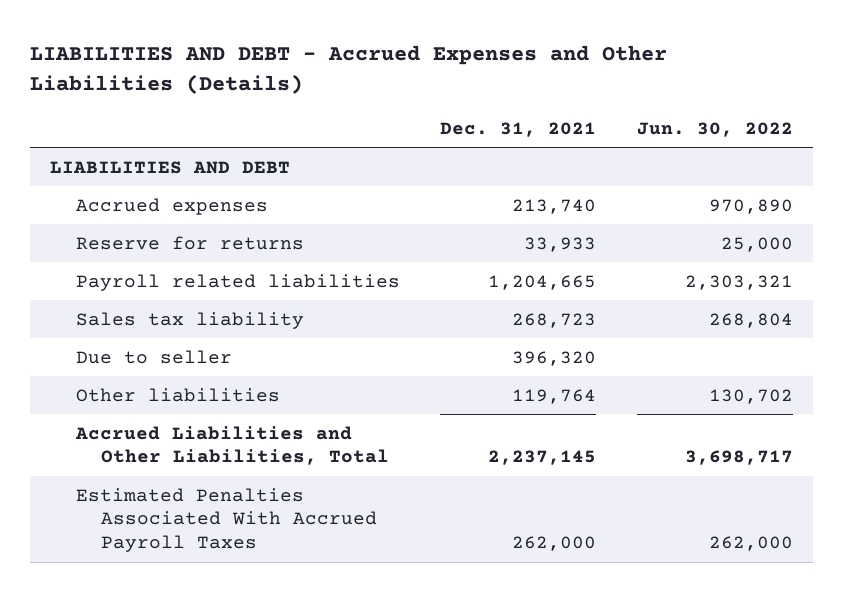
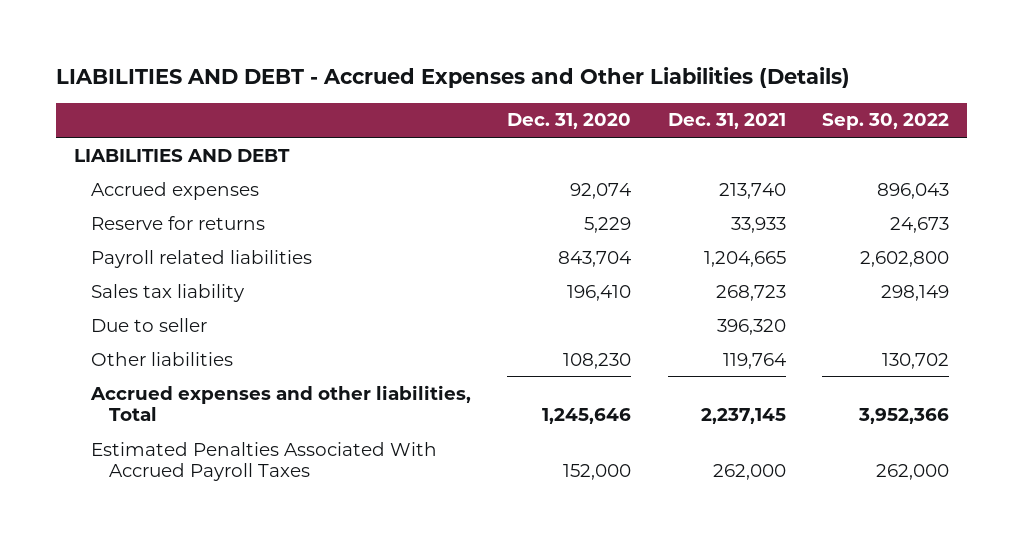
- | Dec. 31, 2021 | Jun. 30, 2022
+ | Dec. 31, 2020 | Dec. 31, 2021 | Sep. 30, 2022
- Accrued Liabilities and Other Liabilities, Total | 2,237,145 | 3,698,717
+ Accrued expenses and other liabilities, Total | 1,245,646 | 2,237,145 | 3,952,366

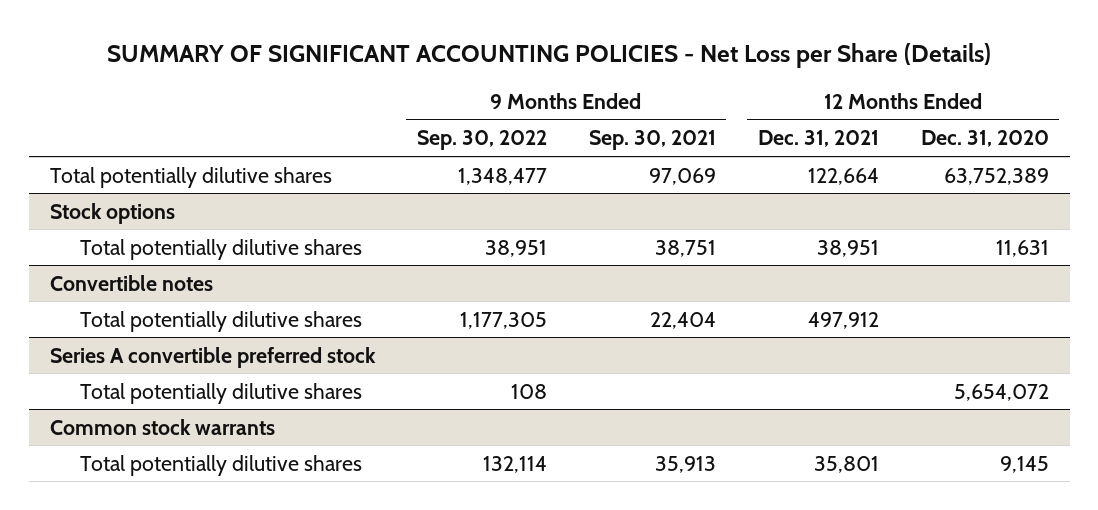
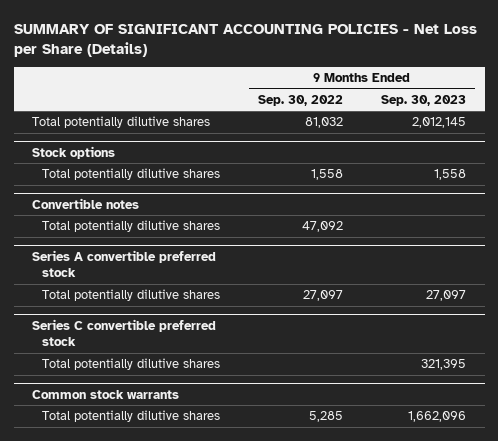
- | 9 Months Ended Sep. 30, 2022 | 9 Months Ended Sep. 30, 2021 | 12 Months Ended Dec. 31, 2021 | 12 Months Ended Dec. 31, 2020
+ | 9 Months Ended Sep. 30, 2022 | 9 Months Ended Sep. 30, 2023
- Total potentially dilutive shares | 1,348,477 | 97,069 | 122,664 | 63,752,389
+ Total potentially dilutive shares | 81,032 | 2,012,145
@ Stock options
- Total potentially dilutive shares | 38,951 | 38,751 | 38,951 | 11,631
+ Total potentially dilutive shares | 1,558 | 1,558
@ Convertible notes
- Total potentially dilutive shares | 1,177,305 | 22,404 | 497,912 |
+ Total potentially dilutive shares | 47,092 |
@ Series A convertible preferred stock
- Total potentially dilutive shares | 108 | | | 5,654,072
+ Total potentially dilutive shares | 27,097 | 27,097
+ Series C convertible preferred stock
+ Total potentially dilutive shares | | 321,395
@ Common stock warrants
- Total potentially dilutive shares | 132,114 | 35,913 | 35,801 | 9,145
+ Total potentially dilutive shares | 5,285 | 1,662,096

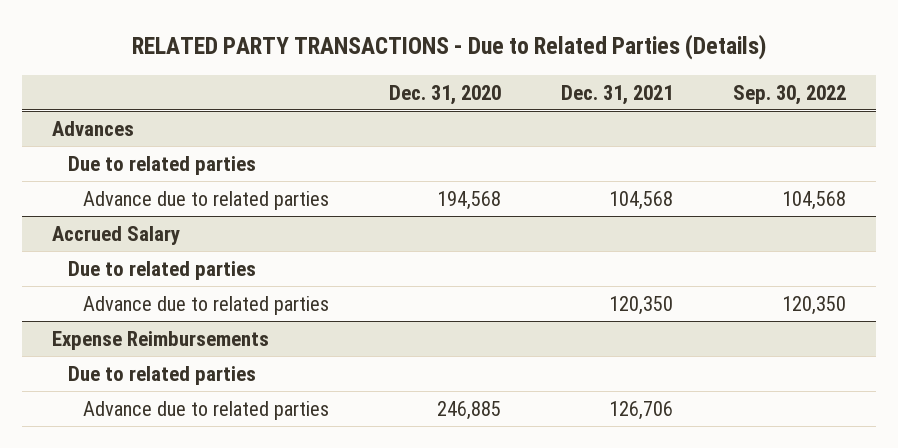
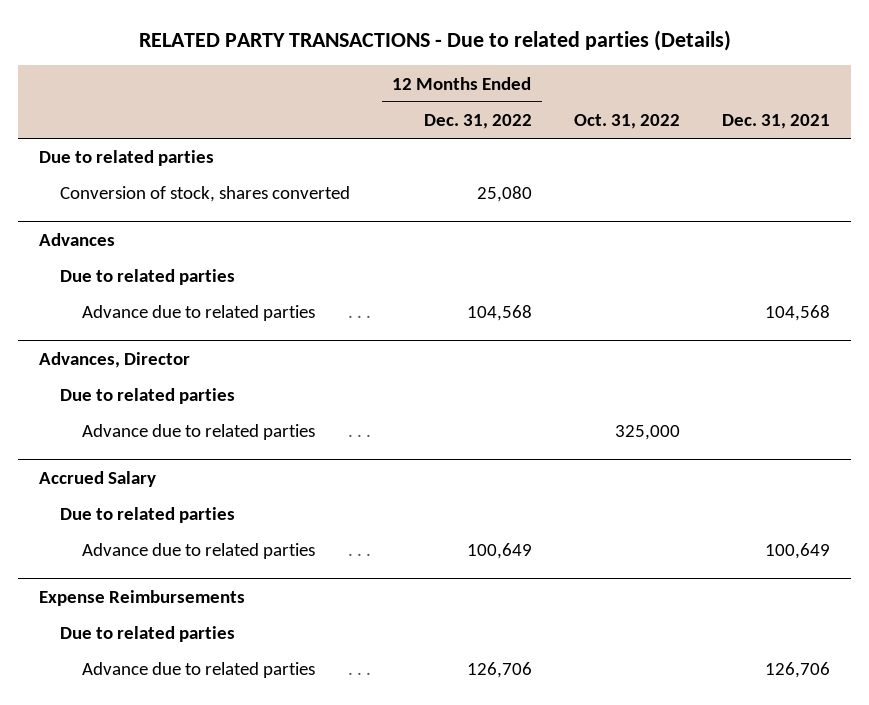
- RELATED PARTY TRANSACTIONS - Due to Related Parties (Details)
+ RELATED PARTY TRANSACTIONS - Due to related parties (Details)
- | Dec. 31, 2020 | Dec. 31, 2021 | Sep. 30, 2022
+ | 12 Months Ended Dec. 31, 2022 | Oct. 31, 2022 | Dec. 31, 2021
+ Due to related parties
+ Conversion of stock, shares converted | 25,080 | |
+ Advances, Director
+ Due to related parties
+ Advance due to related parties | | 325,000 |
@ Accrued Salary
- Advance due to related parties | | 120,350 | 120,350
+ Advance due to related parties | 100,649 | | 100,649

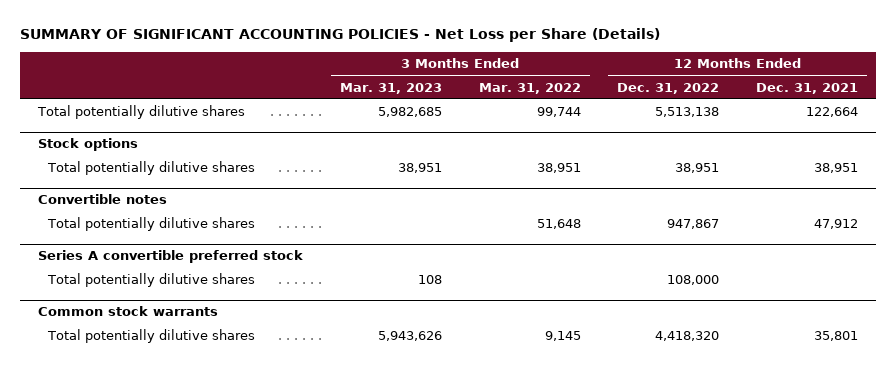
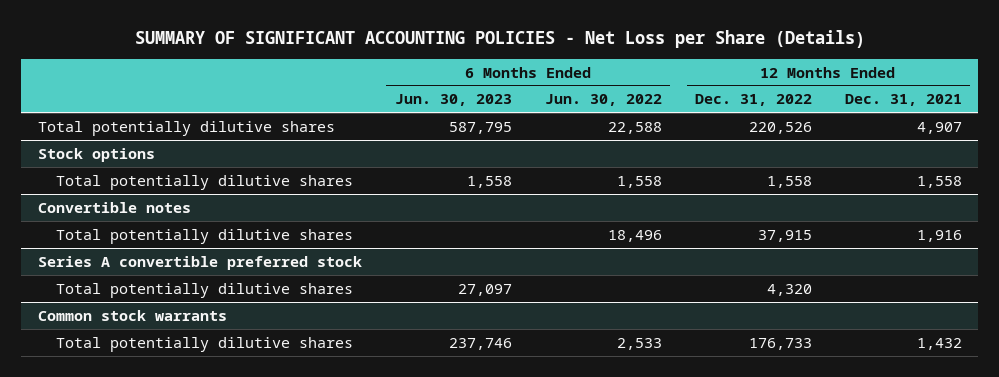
- | 3 Months Ended Mar. 31, 2023 | 3 Months Ended Mar. 31, 2022 | 12 Months Ended Dec. 31, 2022 | 12 Months Ended Dec. 31, 2021
+ | 6 Months Ended Jun. 30, 2023 | 6 Months Ended Jun. 30, 2022 | 12 Months Ended Dec. 31, 2022 | 12 Months Ended Dec. 31, 2021
- Total potentially dilutive shares | 5,982,685 | 99,744 | 5,513,138 | 122,664
+ Total potentially dilutive shares | 587,795 | 22,588 | 220,526 | 4,907
@ Stock options
- Total potentially dilutive shares | 38,951 | 38,951 | 38,951 | 38,951
+ Total potentially dilutive shares | 1,558 | 1,558 | 1,558 | 1,558
@ Convertible notes
- Total potentially dilutive shares | | 51,648 | 947,867 | 47,912
+ Total potentially dilutive shares | | 18,496 | 37,915 | 1,916
@ Series A convertible preferred stock
- Total potentially dilutive shares | 108 | | 108,000 |
+ Total potentially dilutive shares | 27,097 | | 4,320 |
@ Common stock warrants
- Total potentially dilutive shares | 5,943,626 | 9,145 | 4,418,320 | 35,801
+ Total potentially dilutive shares | 237,746 | 2,533 | 176,733 | 1,432

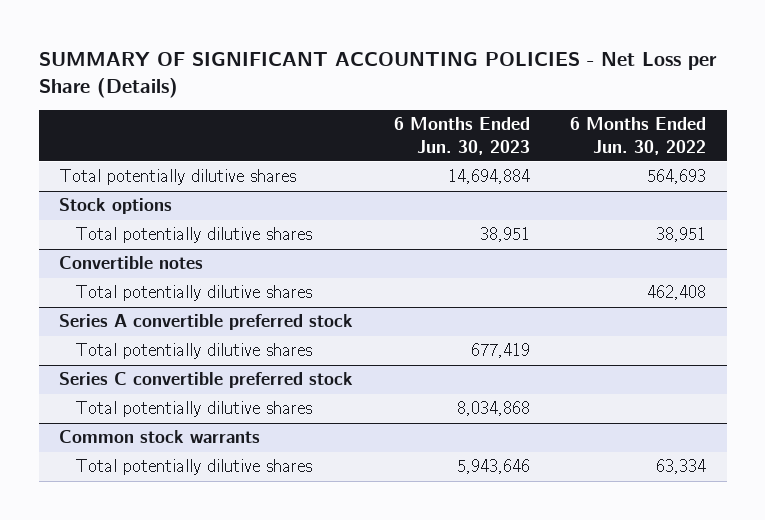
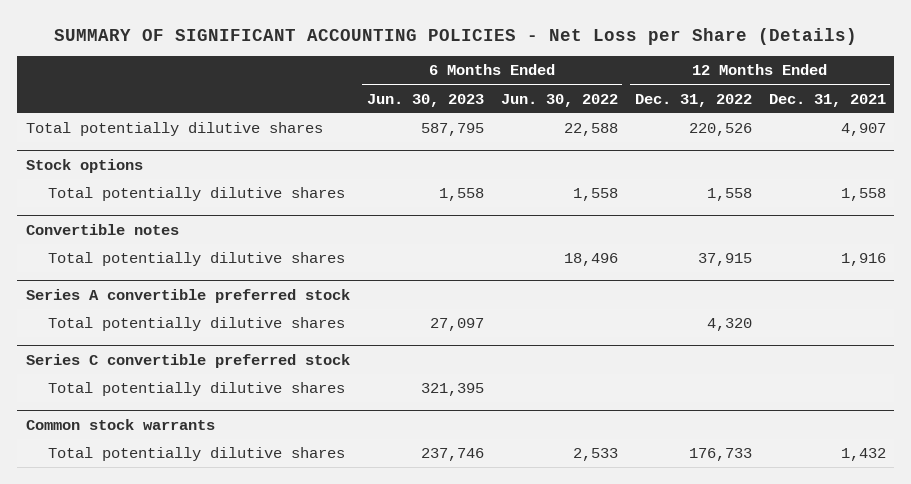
- | 6 Months Ended Jun. 30, 2023 | 6 Months Ended Jun. 30, 2022
+ | 6 Months Ended Jun. 30, 2023 | 6 Months Ended Jun. 30, 2022 | 12 Months Ended Dec. 31, 2022 | 12 Months Ended Dec. 31, 2021
- Total potentially dilutive shares | 14,694,884 | 564,693
+ Total potentially dilutive shares | 587,795 | 22,588 | 220,526 | 4,907
@ Stock options
- Total potentially dilutive shares | 38,951 | 38,951
+ Total potentially dilutive shares | 1,558 | 1,558 | 1,558 | 1,558
@ Convertible notes
- Total potentially dilutive shares | | 462,408
+ Total potentially dilutive shares | | 18,496 | 37,915 | 1,916
@ Series A convertible preferred stock
- Total potentially dilutive shares | 677,419 |
+ Total potentially dilutive shares | 27,097 | | 4,320 |
@ Series C convertible preferred stock
- Total potentially dilutive shares | 8,034,868 |
+ Total potentially dilutive shares | 321,395 | | |
@ Common stock warrants
- Total potentially dilutive shares | 5,943,646 | 63,334
+ Total potentially dilutive shares | 237,746 | 2,533 | 176,733 | 1,432

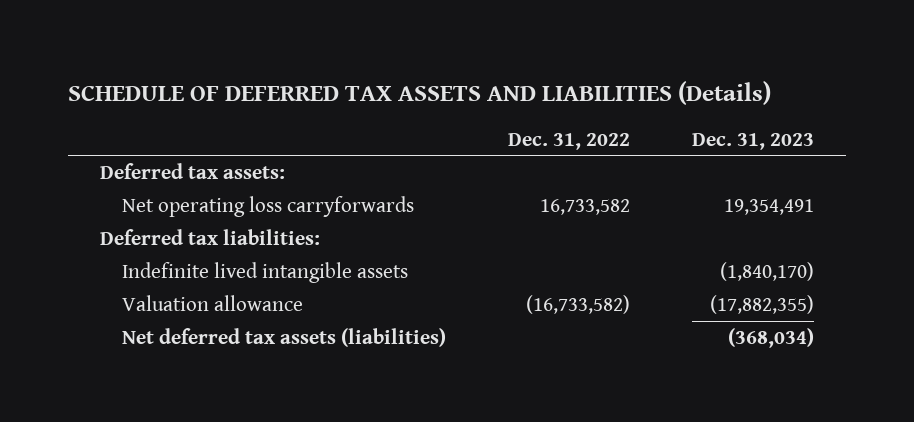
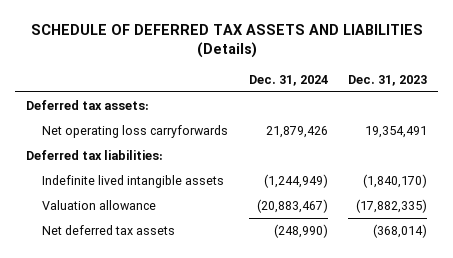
- | Dec. 31, 2022 | Dec. 31, 2023
+ | Dec. 31, 2024 | Dec. 31, 2023
- Valuation allowance | (16,733,582) | (17,882,355)
- Net deferred tax assets (liabilities) | | (368,034)
+ Valuation allowance | (20,883,467) | (17,882,335)
+ Net deferred tax assets | (248,990) | (368,014)

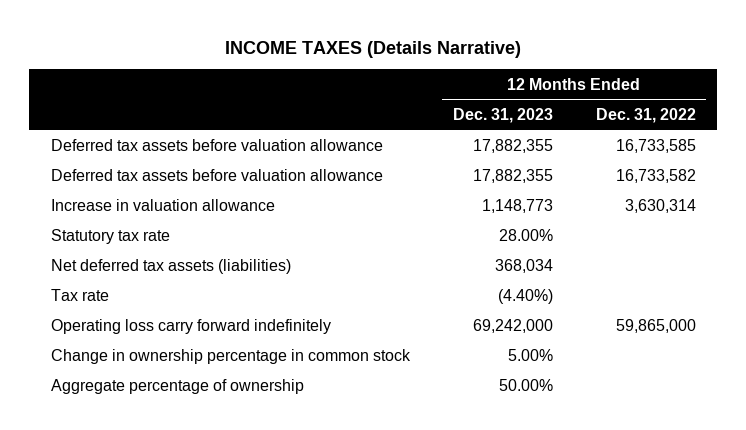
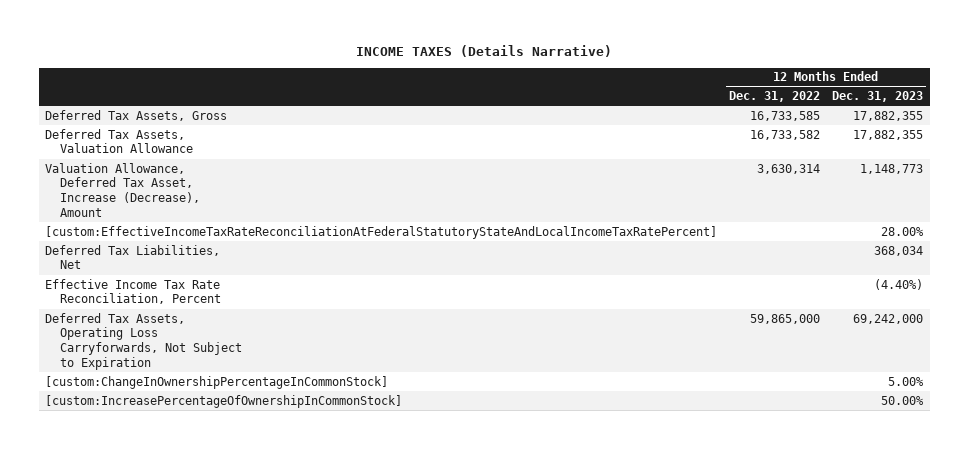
- | 12 Months Ended Dec. 31, 2023 | 12 Months Ended Dec. 31, 2022
+ | 12 Months Ended Dec. 31, 2022 | 12 Months Ended Dec. 31, 2023
- Deferred tax assets before valuation allowance | 17,882,355 | 16,733,585
- Deferred tax assets before valuation allowance | 17,882,355 | 16,733,582
- Increase in valuation allowance | 1,148,773 | 3,630,314
- Statutory tax rate | 28.00% |
- Net deferred tax assets (liabilities) | 368,034 |
- Tax rate | (4.40%) |
- Operating loss carry forward indefinitely | 69,242,000 | 59,865,000
- Change in ownership percentage in common stock | 5.00% |
- Aggregate percentage of ownership | 50.00% |
+ Deferred Tax Assets, Gross | 16,733,585 | 17,882,355
+ Deferred Tax Assets, Valuation Allowance | 16,733,582 | 17,882,355
+ Valuation Allowance, Deferred Tax Asset, Increase (Decrease), Amount | 3,630,314 | 1,148,773
+ [custom:EffectiveIncomeTaxRateReconciliationAtFederalStatutoryStateAndLocalIncomeTaxRatePercent] | | 28.00%
+ Deferred Tax Liabilities, Net | | 368,034
+ Effective Income Tax Rate Reconciliation, Percent | | (4.40%)
+ Deferred Tax Assets, Operating Loss Carryforwards, Not Subject to Expiration | 59,865,000 | 69,242,000
+ [custom:ChangeInOwnershipPercentageInCommonStock] | | 5.00%
+ [custom:IncreasePercentageOfOwnershipInCommonStock] | | 50.00%

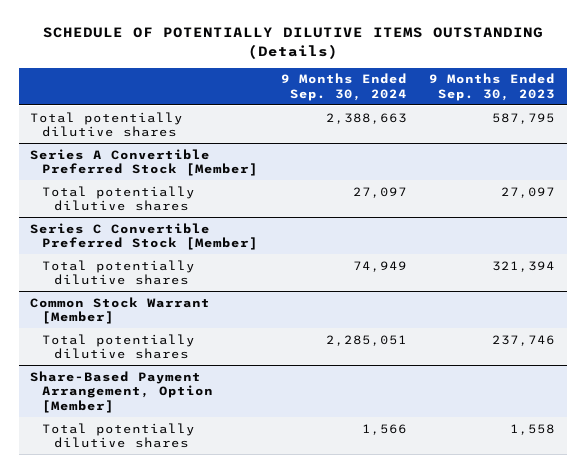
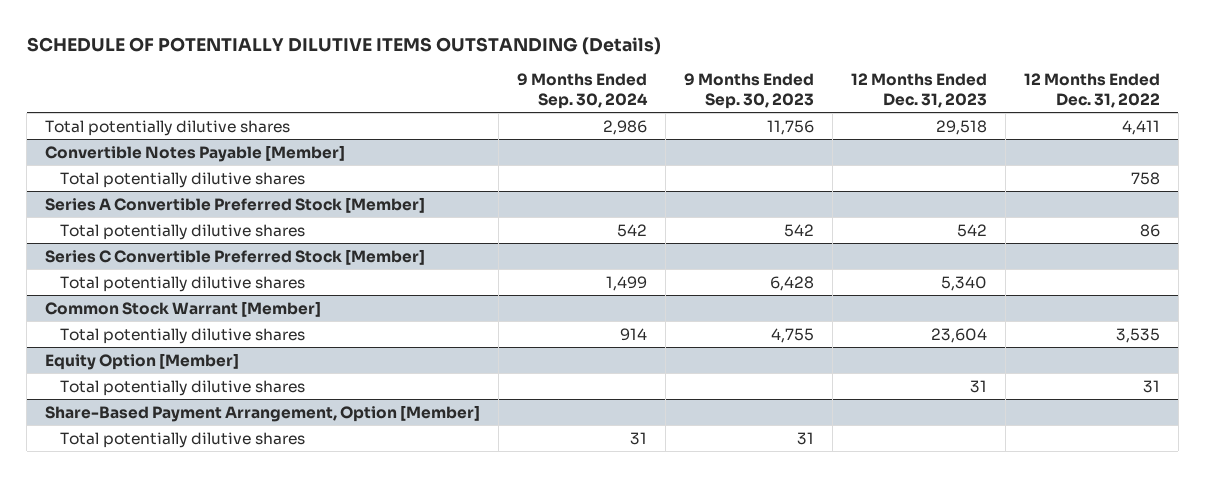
- | 9 Months Ended Sep. 30, 2024 | 9 Months Ended Sep. 30, 2023
+ | 9 Months Ended Sep. 30, 2024 | 9 Months Ended Sep. 30, 2023 | 12 Months Ended Dec. 31, 2023 | 12 Months Ended Dec. 31, 2022
- Total potentially dilutive shares | 2,388,663 | 587,795
+ Total potentially dilutive shares | 2,986 | 11,756 | 29,518 | 4,411
+ Convertible Notes Payable [Member]
+ Total potentially dilutive shares | | | | 758
@ Series A Convertible Preferred Stock [Member]
- Total potentially dilutive shares | 27,097 | 27,097
+ Total potentially dilutive shares | 542 | 542 | 542 | 86
@ Series C Convertible Preferred Stock [Member]
- Total potentially dilutive shares | 74,949 | 321,394
+ Total potentially dilutive shares | 1,499 | 6,428 | 5,340 |
@ Common Stock Warrant [Member]
- Total potentially dilutive shares | 2,285,051 | 237,746
+ Total potentially dilutive shares | 914 | 4,755 | 23,604 | 3,535
+ Equity Option [Member]
+ Total potentially dilutive shares | | | 31 | 31
@ Share-Based Payment Arrangement, Option [Member]
- Total potentially dilutive shares | 1,566 | 1,558
+ Total potentially dilutive shares | 31 | 31 | |

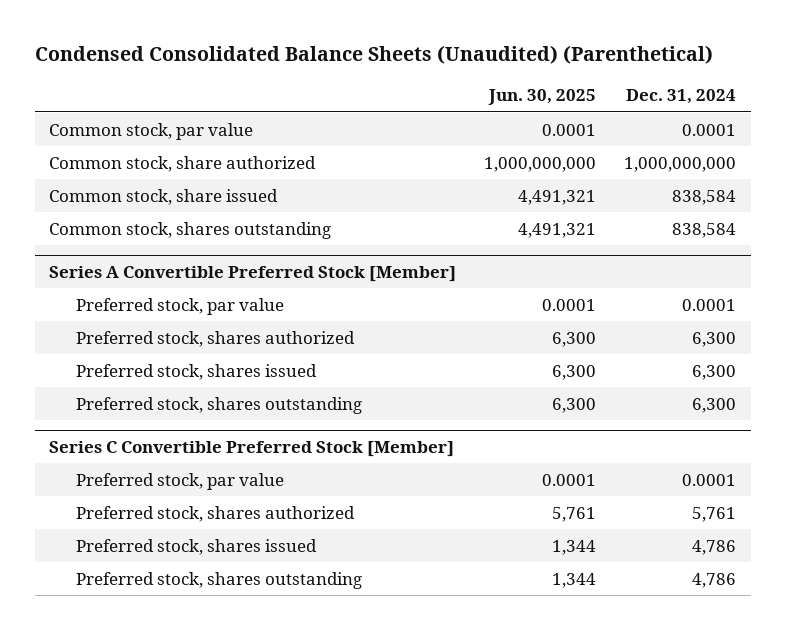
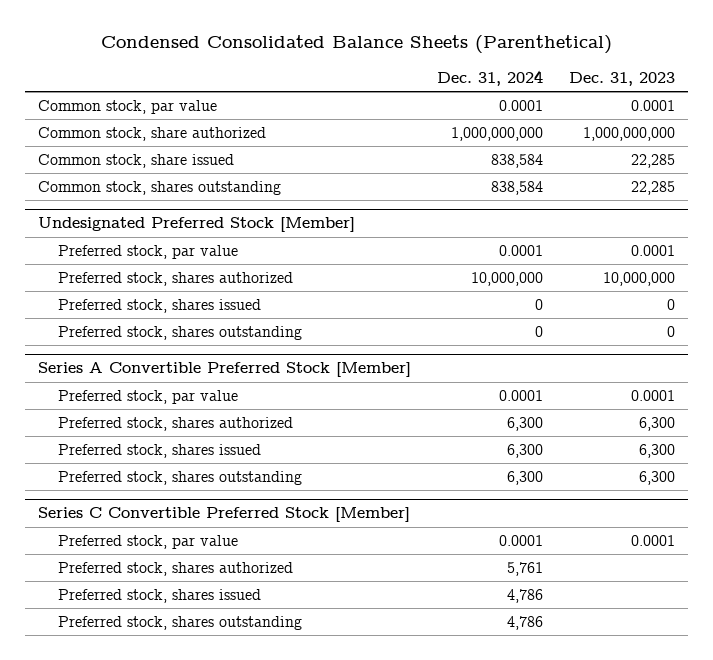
- Condensed Consolidated Balance Sheets (Unaudited) (Parenthetical)
+ Condensed Consolidated Balance Sheets (Parenthetical)
- | Jun. 30, 2025 | Dec. 31, 2024
+ | Dec. 31, 2024 | Dec. 31, 2023
+ Undesignated Preferred Stock [Member]
+ Preferred stock, par value | 0.0001 | 0.0001
+ Preferred stock, shares authorized | 10,000,000 | 10,000,000
+ Preferred stock, shares issued | 0 | 0
+ Preferred stock, shares outstanding | 0 | 0

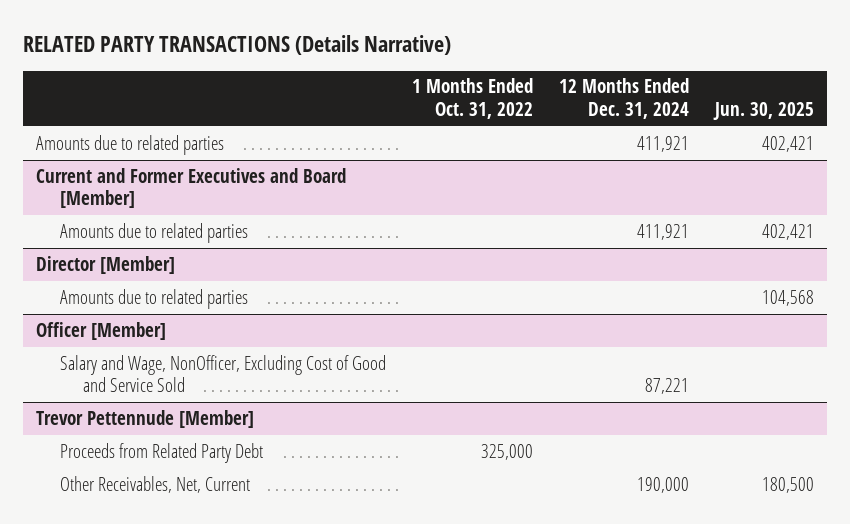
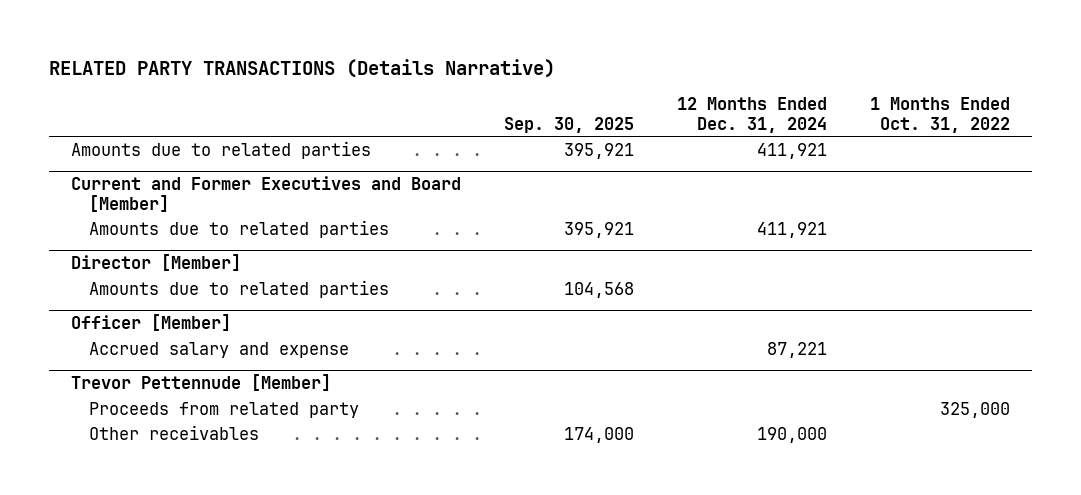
- | 1 Months Ended Oct. 31, 2022 | 12 Months Ended Dec. 31, 2024 | Jun. 30, 2025
+ | Sep. 30, 2025 | 12 Months Ended Dec. 31, 2024 | 1 Months Ended Oct. 31, 2022
@ Officer [Member]
- Salary and Wage, NonOfficer, Excluding Cost of Good and Service Sold | | 87,221 |
+ Accrued salary and expense | | 87,221 |
@ Trevor Pettennude [Member]
- Proceeds from Related Party Debt | 325,000 | |
- Other Receivables, Net, Current | | 190,000 | 180,500
+ Proceeds from related party | | | 325,000
+ Other receivables | 174,000 | 190,000 |

